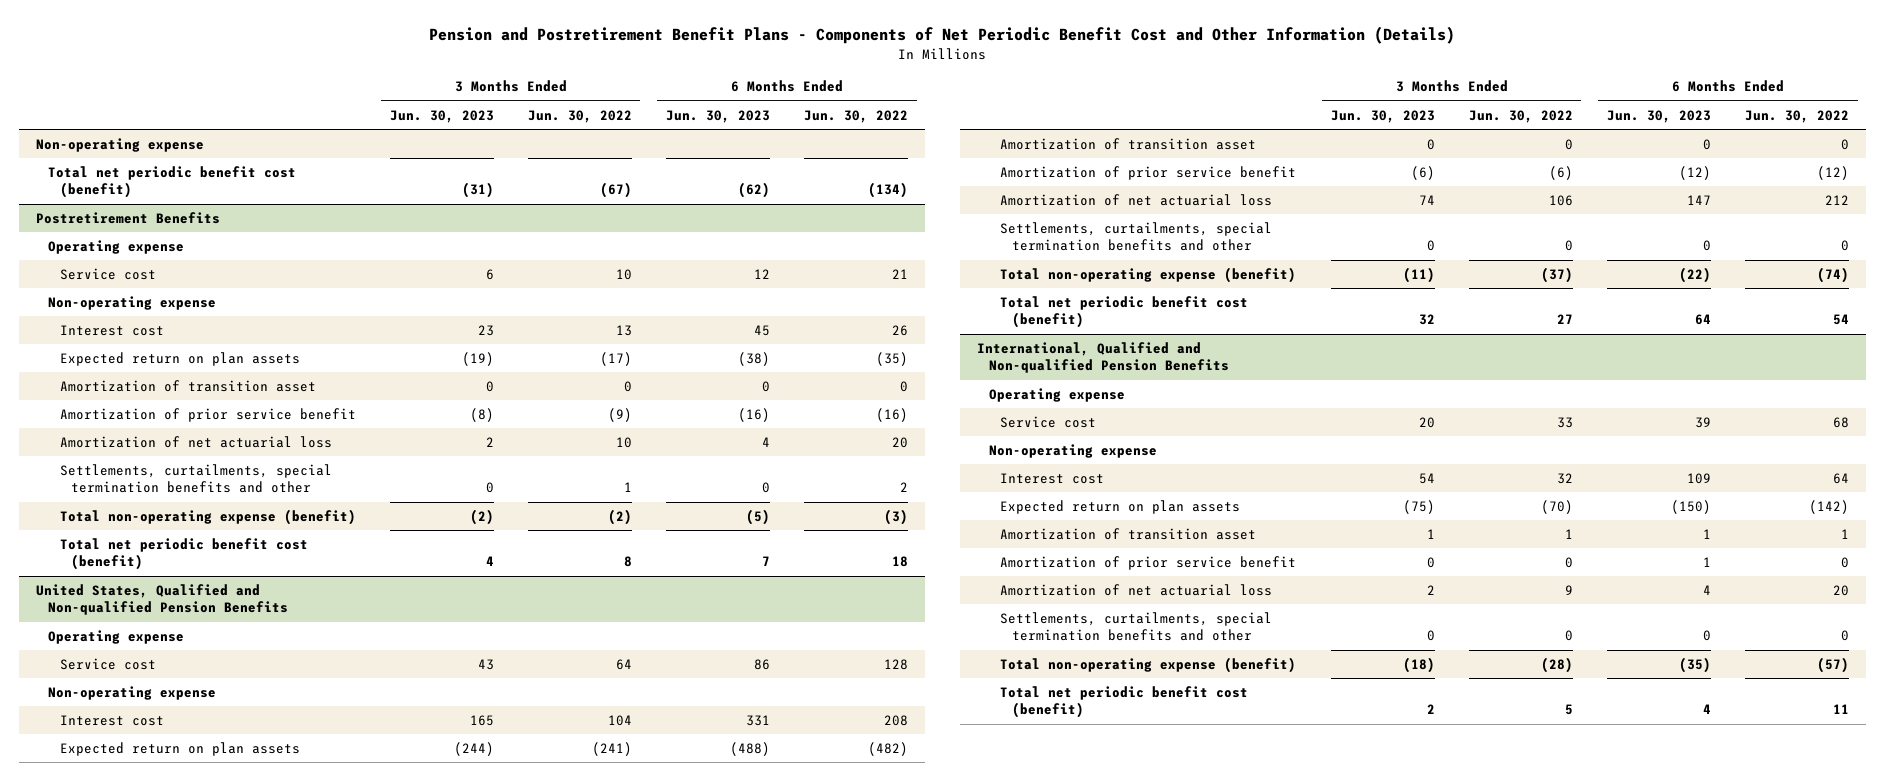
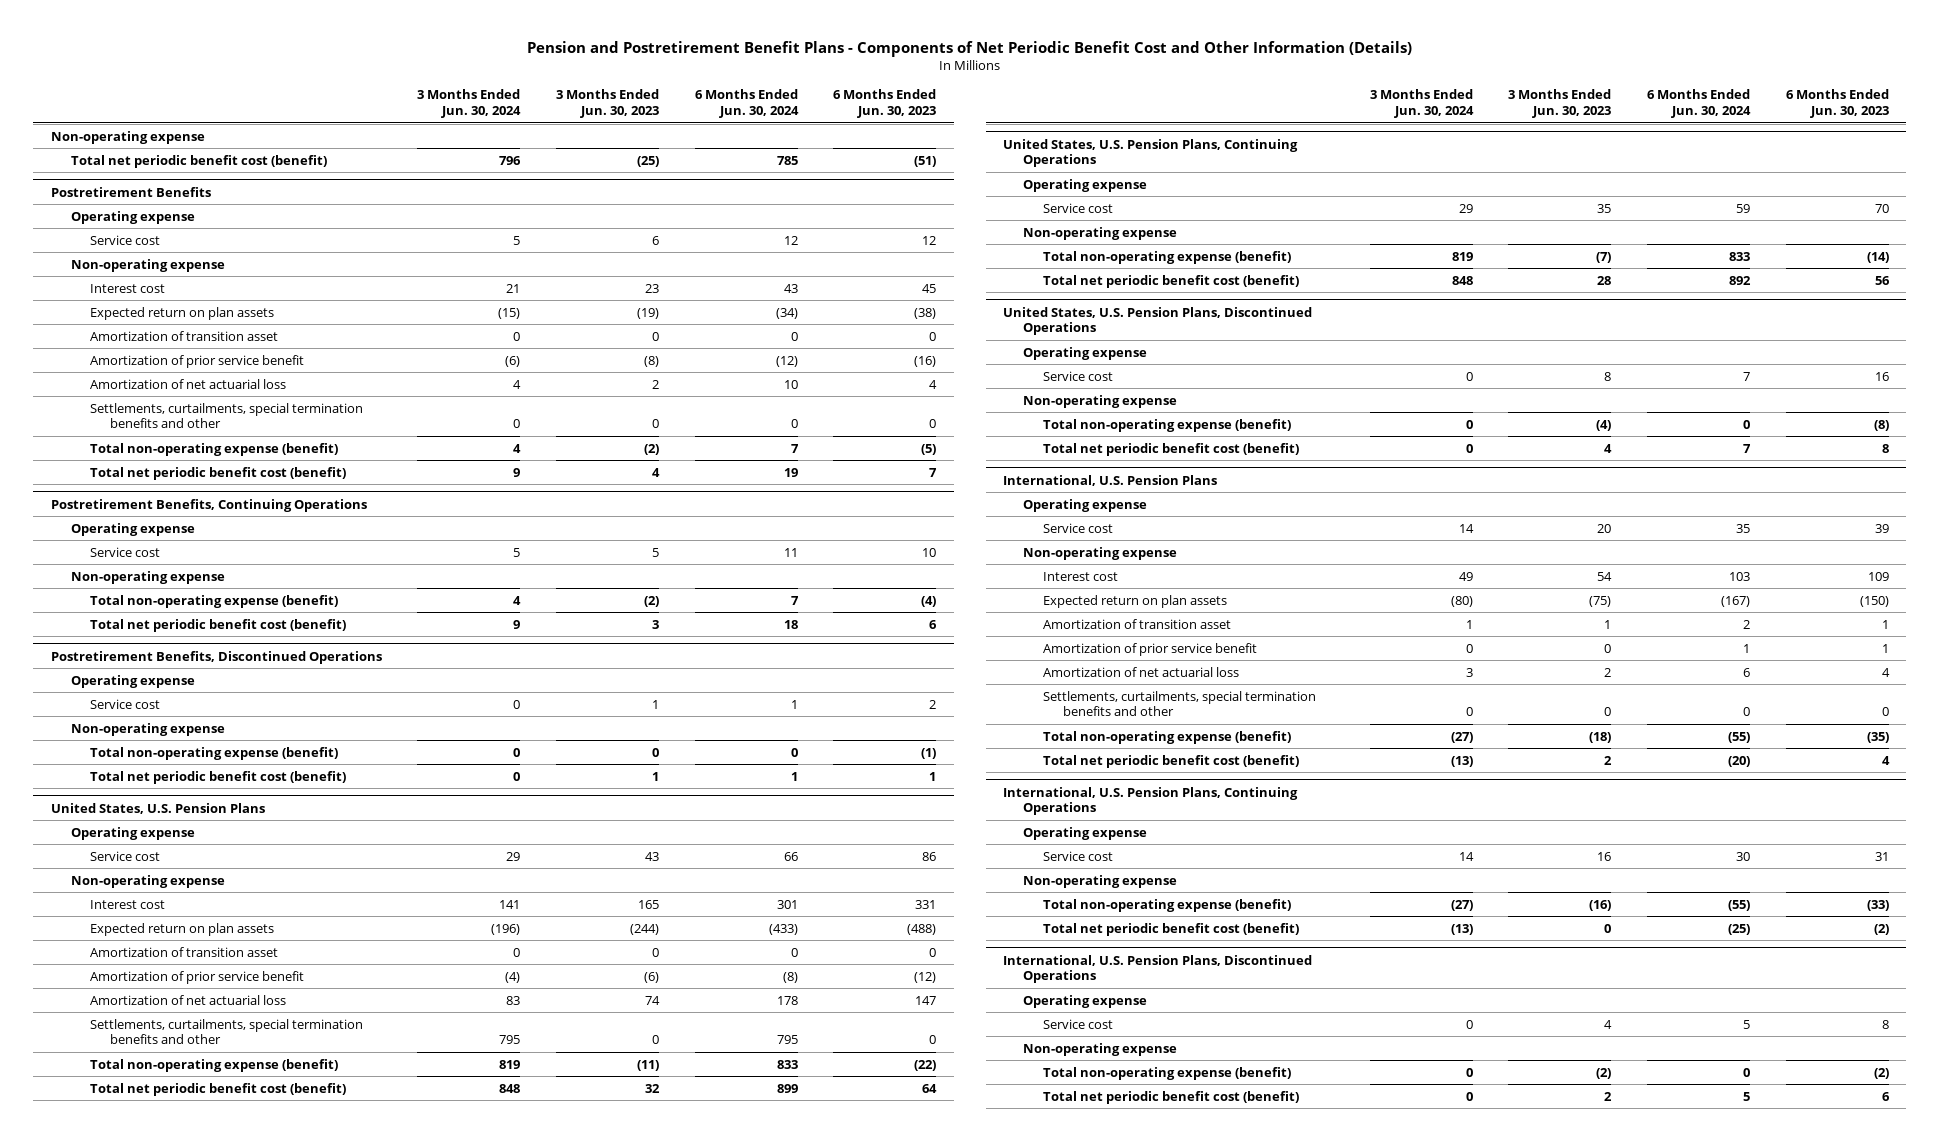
- | 3 Months Ended Jun. 30, 2023 | 3 Months Ended Jun. 30, 2022 | 6 Months Ended Jun. 30, 2023 | 6 Months Ended Jun. 30, 2022
+ | 3 Months Ended Jun. 30, 2024 | 3 Months Ended Jun. 30, 2023 | 6 Months Ended Jun. 30, 2024 | 6 Months Ended Jun. 30, 2023
- Total net periodic benefit cost (benefit) | (31) | (67) | (62) | (134)
+ Total net periodic benefit cost (benefit) | 796 | (25) | 785 | (51)
- United States, Qualified and Non-qualified Pension Benefits
+ Postretirement Benefits, Continuing Operations
+ Service cost | 5 | 5 | 11 | 10
+ Non-operating expense
+ Total non-operating expense (benefit) | 4 | (2) | 7 | (4)
+ Total net periodic benefit cost (benefit) | 9 | 3 | 18 | 6
+ Postretirement Benefits, Discontinued Operations
+ Operating expense
+ Service cost | 0 | 1 | 1 | 2
+ Non-operating expense
+ Total non-operating expense (benefit) | 0 | 0 | 0 | (1)
+ Total net periodic benefit cost (benefit) | 0 | 1 | 1 | 1
+ United States, U.S. Pension Plans
+ Operating expense
- International, Qualified and Non-qualified Pension Benefits
+ United States, U.S. Pension Plans, Continuing Operations
+ Service cost | 29 | 35 | 59 | 70
+ Non-operating expense
+ Total non-operating expense (benefit) | 819 | (7) | 833 | (14)
+ Total net periodic benefit cost (benefit) | 848 | 28 | 892 | 56
+ United States, U.S. Pension Plans, Discontinued Operations
+ Operating expense
+ Service cost | 0 | 8 | 7 | 16
+ Non-operating expense
+ Total non-operating expense (benefit) | 0 | (4) | 0 | (8)
+ Total net periodic benefit cost (benefit) | 0 | 4 | 7 | 8
+ International, U.S. Pension Plans
+ Operating expense
+ International, U.S. Pension Plans, Continuing Operations
+ Operating expense
+ Service cost | 14 | 16 | 30 | 31
+ Non-operating expense
+ Total non-operating expense (benefit) | (27) | (16) | (55) | (33)
+ Total net periodic benefit cost (benefit) | (13) | 0 | (25) | (2)
+ International, U.S. Pension Plans, Discontinued Operations
+ Operating expense
+ Service cost | 0 | 4 | 5 | 8
+ Non-operating expense
+ Total non-operating expense (benefit) | 0 | (2) | 0 | (2)
+ Total net periodic benefit cost (benefit) | 0 | 2 | 5 | 6

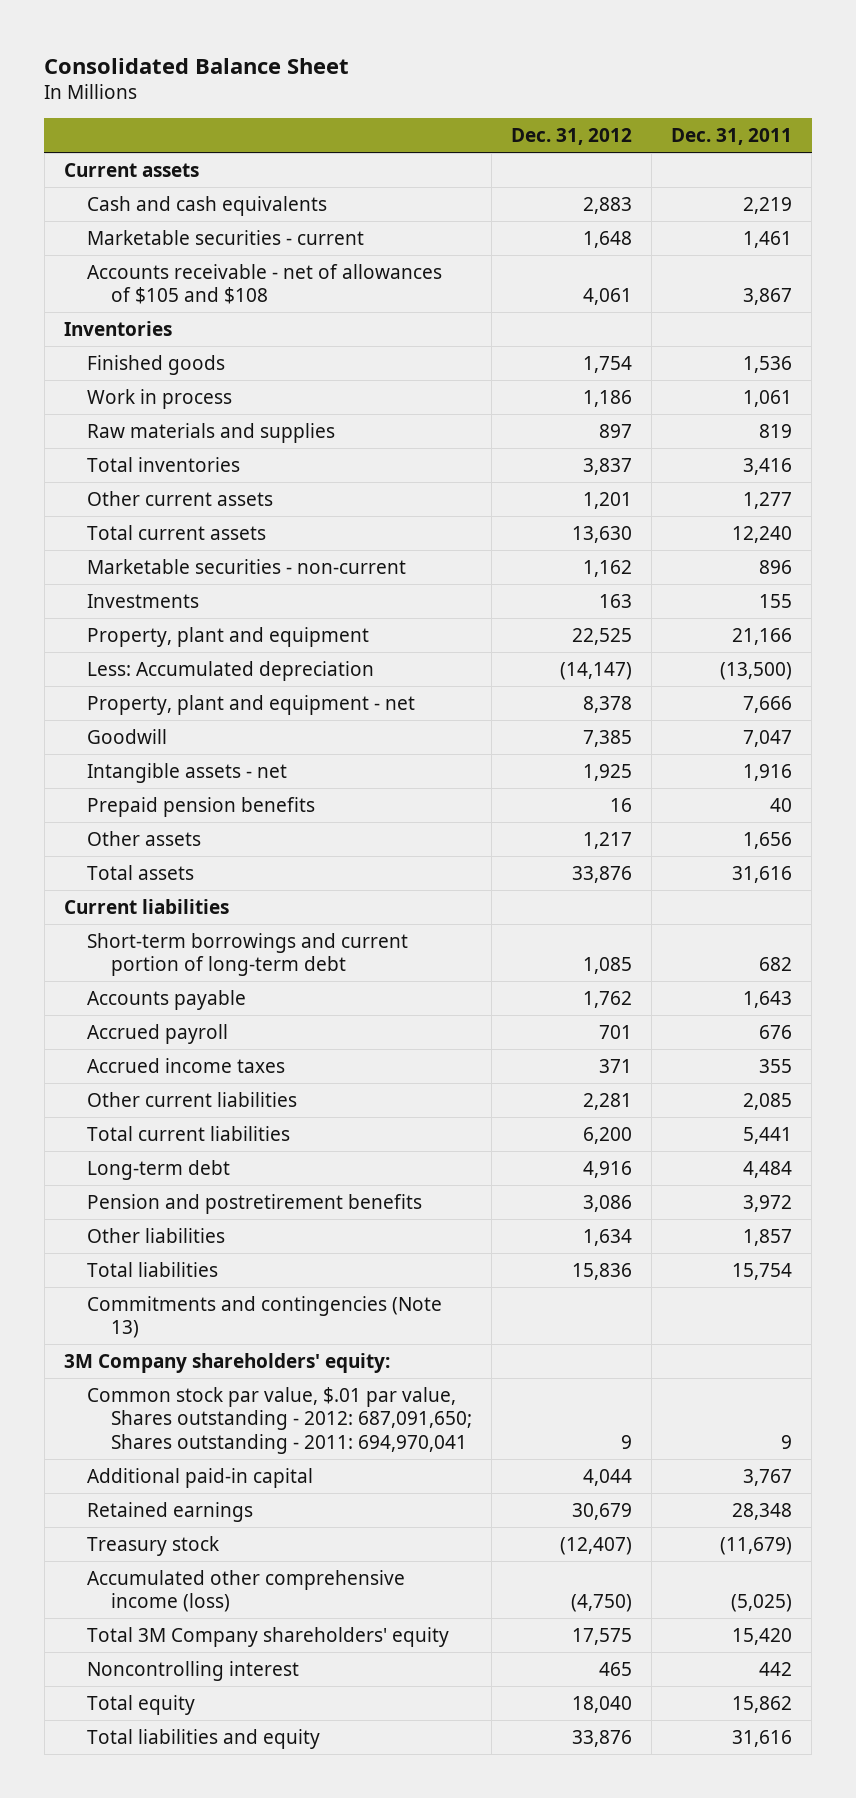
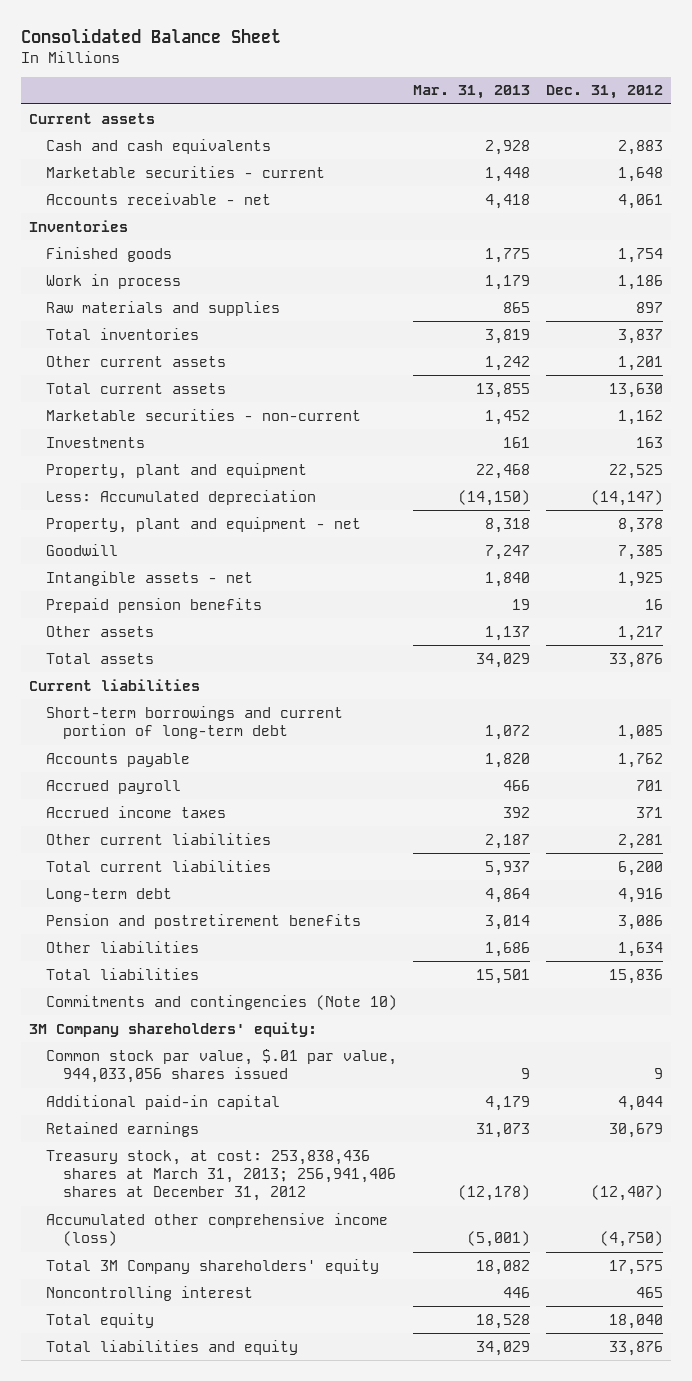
- | Dec. 31, 2012 | Dec. 31, 2011
+ | Mar. 31, 2013 | Dec. 31, 2012
- Accounts receivable - net of allowances of $105 and $108 | 4,061 | 3,867
+ Accounts receivable - net | 4,418 | 4,061
- Commitments and contingencies (Note 13)
+ Commitments and contingencies (Note 10)
- Common stock par value, $.01 par value, Shares outstanding - 2012: 687,091,650; Shares outstanding - 2011: 694,970,041 | 9 | 9
+ Common stock par value, $.01 par value, 944,033,056 shares issued | 9 | 9
- Treasury stock | (12,407) | (11,679)
+ Treasury stock, at cost: 253,838,436 shares at March 31, 2013; 256,941,406 shares at December 31, 2012 | (12,178) | (12,407)

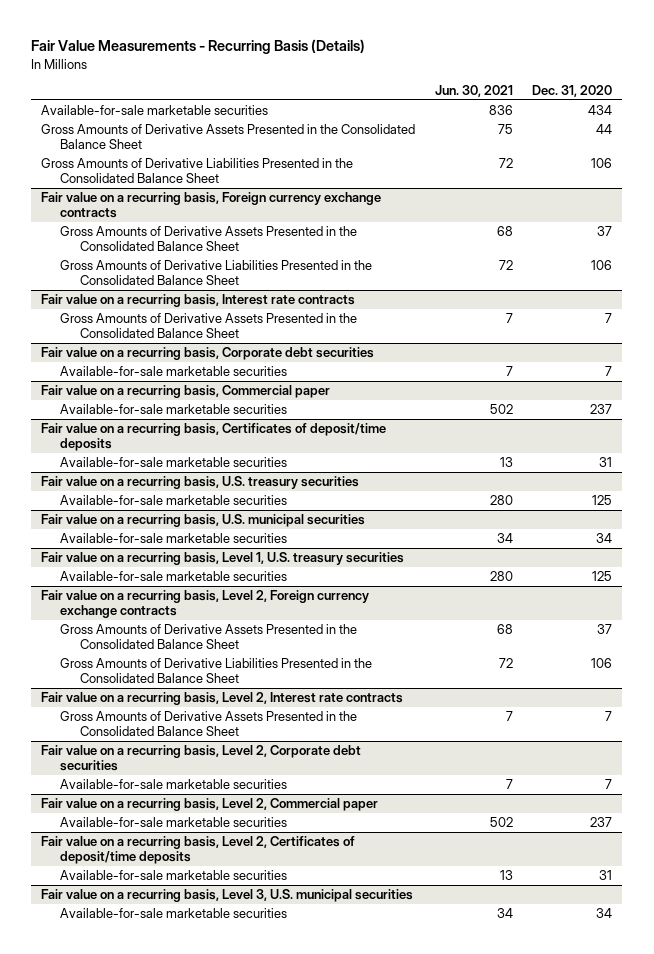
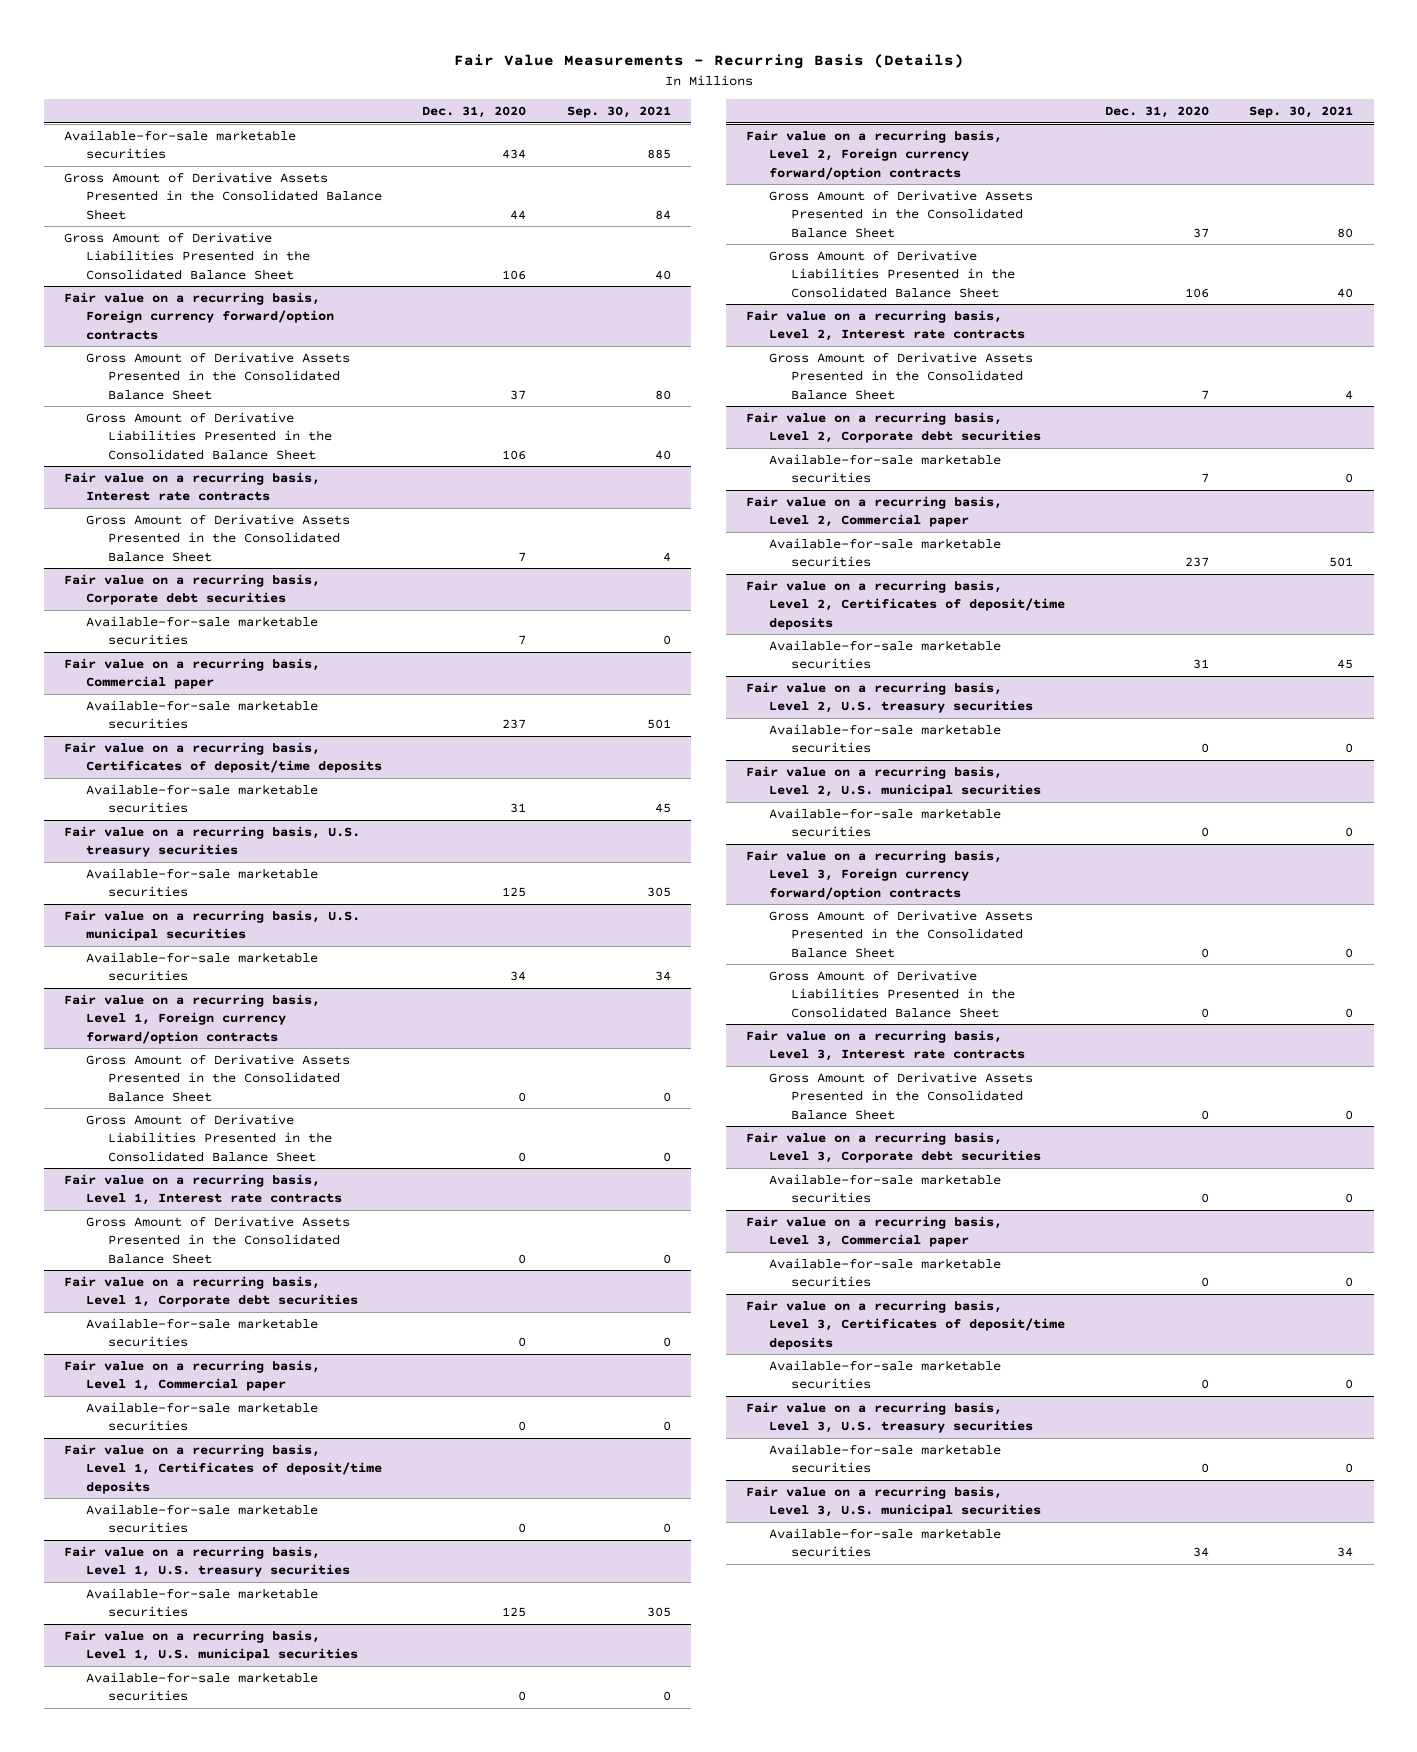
- | Jun. 30, 2021 | Dec. 31, 2020
+ | Dec. 31, 2020 | Sep. 30, 2021
- Gross Amounts of Derivative Assets Presented in the Consolidated Balance Sheet | 75 | 44
- Gross Amounts of Derivative Liabilities Presented in the Consolidated Balance Sheet | 72 | 106
- Fair value on a recurring basis, Foreign currency exchange contracts
- Gross Amounts of Derivative Assets Presented in the Consolidated Balance Sheet | 68 | 37
- Gross Amounts of Derivative Liabilities Presented in the Consolidated Balance Sheet | 72 | 106
+ Gross Amount of Derivative Assets Presented in the Consolidated Balance Sheet | 44 | 84
+ Gross Amount of Derivative Liabilities Presented in the Consolidated Balance Sheet | 106 | 40
+ Fair value on a recurring basis, Foreign currency forward/option contracts
+ Gross Amount of Derivative Assets Presented in the Consolidated Balance Sheet | 37 | 80
+ Gross Amount of Derivative Liabilities Presented in the Consolidated Balance Sheet | 106 | 40
@ Fair value on a recurring basis, Interest rate contracts
- Gross Amounts of Derivative Assets Presented in the Consolidated Balance Sheet | 7 | 7
+ Gross Amount of Derivative Assets Presented in the Consolidated Balance Sheet | 7 | 4
+ Fair value on a recurring basis, Level 1, Foreign currency forward/option contracts
+ Gross Amount of Derivative Assets Presented in the Consolidated Balance Sheet | 0 | 0
+ Gross Amount of Derivative Liabilities Presented in the Consolidated Balance Sheet | 0 | 0
+ Fair value on a recurring basis, Level 1, Interest rate contracts
+ Gross Amount of Derivative Assets Presented in the Consolidated Balance Sheet | 0 | 0
+ Fair value on a recurring basis, Level 1, Corporate debt securities
+ Available-for-sale marketable securities | 0 | 0
+ Fair value on a recurring basis, Level 1, Commercial paper
+ Available-for-sale marketable securities | 0 | 0
+ Fair value on a recurring basis, Level 1, Certificates of deposit/time deposits
+ Available-for-sale marketable securities | 0 | 0
- Fair value on a recurring basis, Level 2, Foreign currency exchange contracts
- Gross Amounts of Derivative Assets Presented in the Consolidated Balance Sheet | 68 | 37
- Gross Amounts of Derivative Liabilities Presented in the Consolidated Balance Sheet | 72 | 106
+ Fair value on a recurring basis, Level 1, U.S. municipal securities
+ Available-for-sale marketable securities | 0 | 0
+ Fair value on a recurring basis, Level 2, Foreign currency forward/option contracts
+ Gross Amount of Derivative Assets Presented in the Consolidated Balance Sheet | 37 | 80
+ Gross Amount of Derivative Liabilities Presented in the Consolidated Balance Sheet | 106 | 40
@ Fair value on a recurring basis, Level 2, Interest rate contracts
- Gross Amounts of Derivative Assets Presented in the Consolidated Balance Sheet | 7 | 7
+ Gross Amount of Derivative Assets Presented in the Consolidated Balance Sheet | 7 | 4
+ Fair value on a recurring basis, Level 2, U.S. treasury securities
+ Available-for-sale marketable securities | 0 | 0
+ Fair value on a recurring basis, Level 2, U.S. municipal securities
+ Available-for-sale marketable securities | 0 | 0
+ Fair value on a recurring basis, Level 3, Foreign currency forward/option contracts
+ Gross Amount of Derivative Assets Presented in the Consolidated Balance Sheet | 0 | 0
+ Gross Amount of Derivative Liabilities Presented in the Consolidated Balance Sheet | 0 | 0
+ Fair value on a recurring basis, Level 3, Interest rate contracts
+ Gross Amount of Derivative Assets Presented in the Consolidated Balance Sheet | 0 | 0
+ Fair value on a recurring basis, Level 3, Corporate debt securities
+ Available-for-sale marketable securities | 0 | 0
+ Fair value on a recurring basis, Level 3, Commercial paper
+ Available-for-sale marketable securities | 0 | 0
+ Fair value on a recurring basis, Level 3, Certificates of deposit/time deposits
+ Available-for-sale marketable securities | 0 | 0
+ Fair value on a recurring basis, Level 3, U.S. treasury securities
+ Available-for-sale marketable securities | 0 | 0

